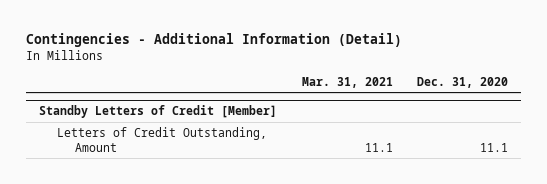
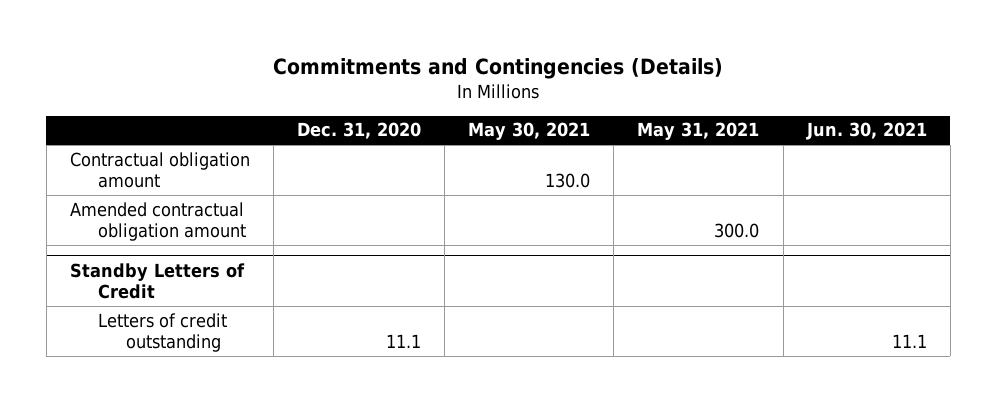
- Contingencies - Additional Information (Detail)
+ Commitments and Contingencies (Details)
- | Mar. 31, 2021 | Dec. 31, 2020
+ | Dec. 31, 2020 | May 30, 2021 | May 31, 2021 | Jun. 30, 2021
- Standby Letters of Credit [Member]
- Letters of Credit Outstanding, Amount | 11.1 | 11.1
+ Contractual obligation amount | | 130.0 | |
+ Amended contractual obligation amount | | | 300.0 |
+ Standby Letters of Credit
+ Letters of credit outstanding | 11.1 | | | 11.1

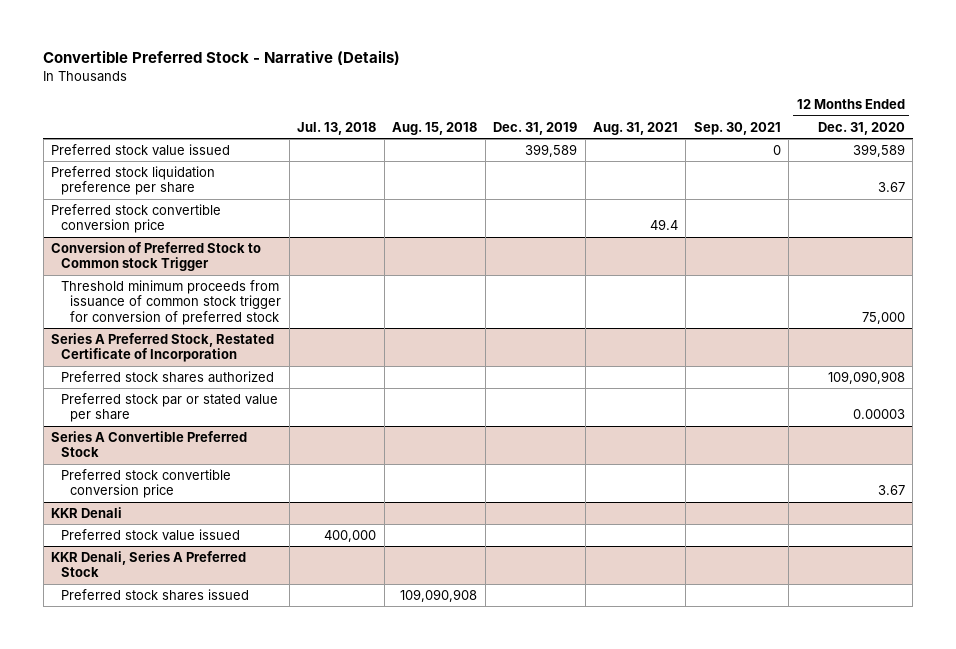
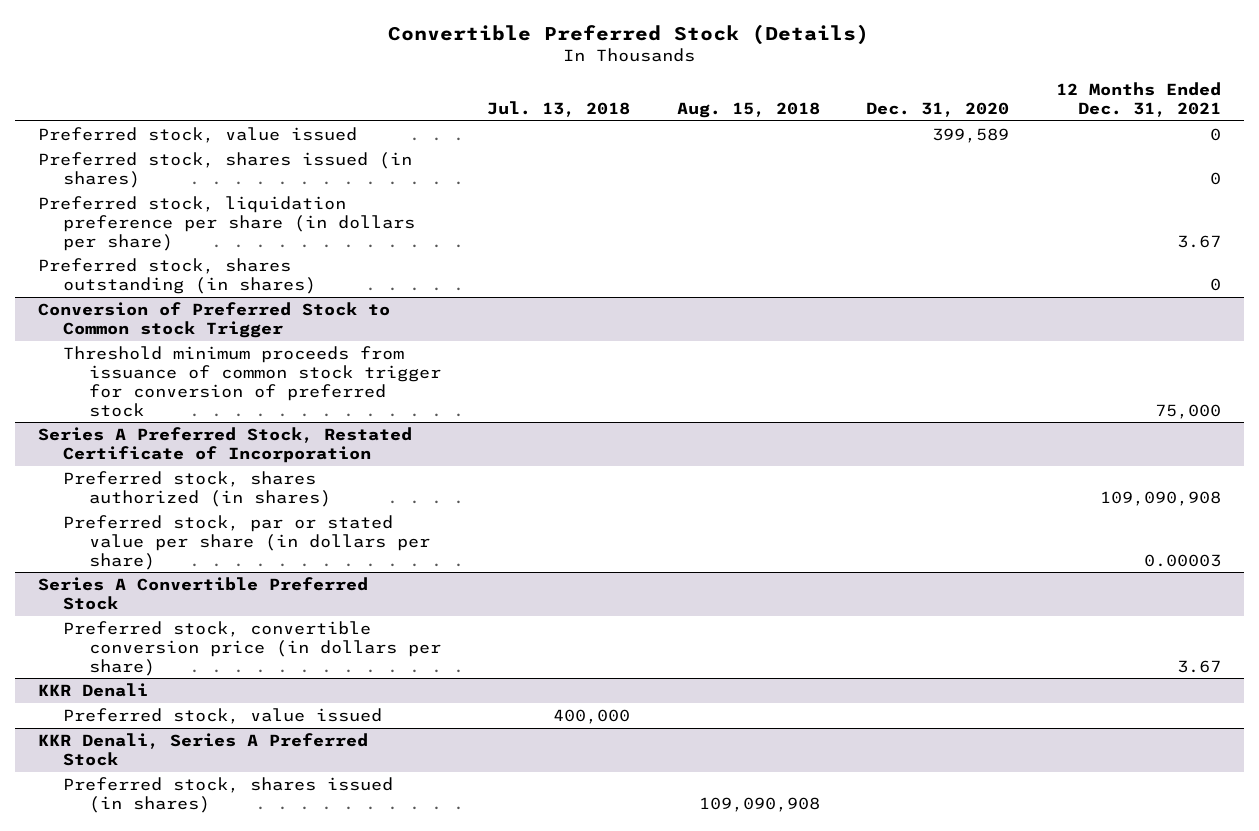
- Convertible Preferred Stock - Narrative (Details)
+ Convertible Preferred Stock (Details)
- | Jul. 13, 2018 | Aug. 15, 2018 | Dec. 31, 2019 | Aug. 31, 2021 | Sep. 30, 2021 | 12 Months Ended Dec. 31, 2020
+ | Jul. 13, 2018 | Aug. 15, 2018 | Dec. 31, 2020 | 12 Months Ended Dec. 31, 2021
- Preferred stock value issued | | | 399,589 | | 0 | 399,589
- Preferred stock liquidation preference per share | | | | | | 3.67
- Preferred stock convertible conversion price | | | | 49.4 | |
+ Preferred stock, value issued | | | 399,589 | 0
+ Preferred stock, shares issued (in shares) | | | | 0
+ Preferred stock, liquidation preference per share (in dollars per share) | | | | 3.67
+ Preferred stock, shares outstanding (in shares) | | | | 0
@ Series A Preferred Stock, Restated Certificate of Incorporation
- Preferred stock shares authorized | | | | | | 109,090,908
- Preferred stock par or stated value per share | | | | | | 0.00003
+ Preferred stock, shares authorized (in shares) | | | | 109,090,908
+ Preferred stock, par or stated value per share (in dollars per share) | | | | 0.00003
@ Series A Convertible Preferred Stock
- Preferred stock convertible conversion price | | | | | | 3.67
+ Preferred stock, convertible conversion price (in dollars per share) | | | | 3.67
@ KKR Denali
- Preferred stock value issued | 400,000 | | | | |
+ Preferred stock, value issued | 400,000 | | |
@ KKR Denali, Series A Preferred Stock
- Preferred stock shares issued | | 109,090,908 | | | |
+ Preferred stock, shares issued (in shares) | | 109,090,908 | |

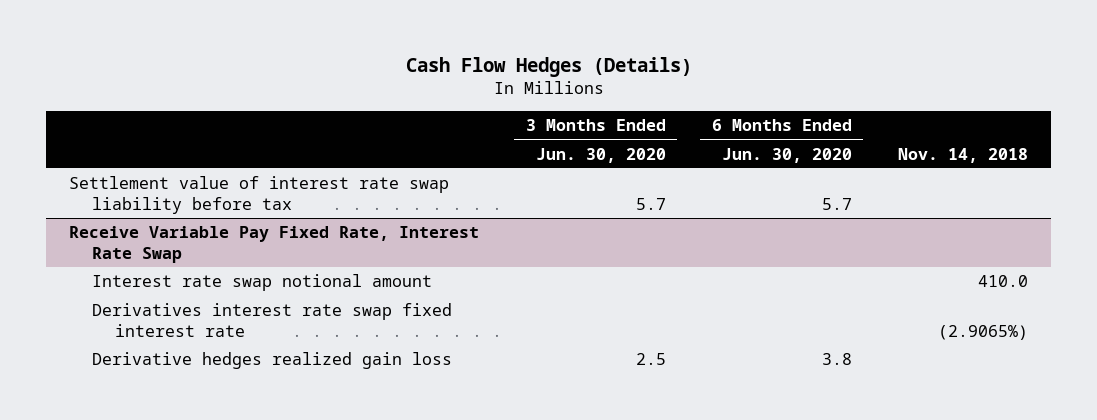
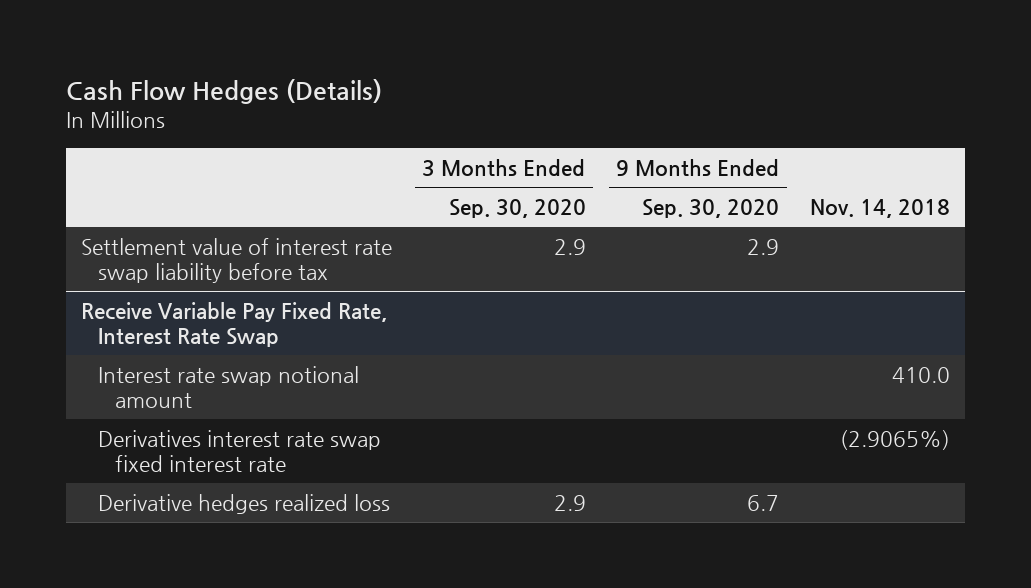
- | 3 Months Ended Jun. 30, 2020 | 6 Months Ended Jun. 30, 2020 | Nov. 14, 2018
+ | 3 Months Ended Sep. 30, 2020 | 9 Months Ended Sep. 30, 2020 | Nov. 14, 2018
@ Receive Variable Pay Fixed Rate, Interest Rate Swap
- Derivative hedges realized gain loss | 2.5 | 3.8 |
+ Derivative hedges realized loss | 2.9 | 6.7 |

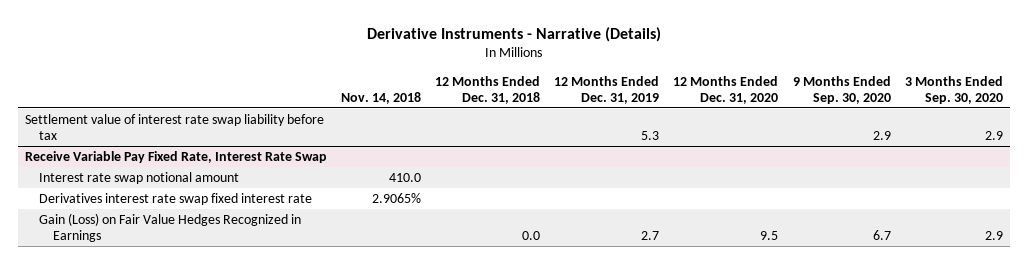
- Cash Flow Hedges (Details)
+ Derivative Instruments - Narrative (Details)
- | 3 Months Ended Sep. 30, 2020 | 9 Months Ended Sep. 30, 2020 | Nov. 14, 2018
+ | Nov. 14, 2018 | 12 Months Ended Dec. 31, 2018 | 12 Months Ended Dec. 31, 2019 | 12 Months Ended Dec. 31, 2020 | 9 Months Ended Sep. 30, 2020 | 3 Months Ended Sep. 30, 2020
@ Receive Variable Pay Fixed Rate, Interest Rate Swap
- Derivatives interest rate swap fixed interest rate | | | (2.9065%)
- Derivative hedges realized loss | 2.9 | 6.7 |
+ Derivatives interest rate swap fixed interest rate | 2.9065% | | | | |
+ Gain (Loss) on Fair Value Hedges Recognized in Earnings | | 0.0 | 2.7 | 9.5 | 6.7 | 2.9

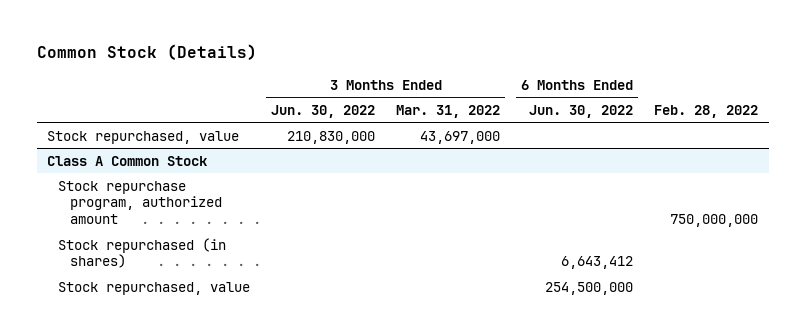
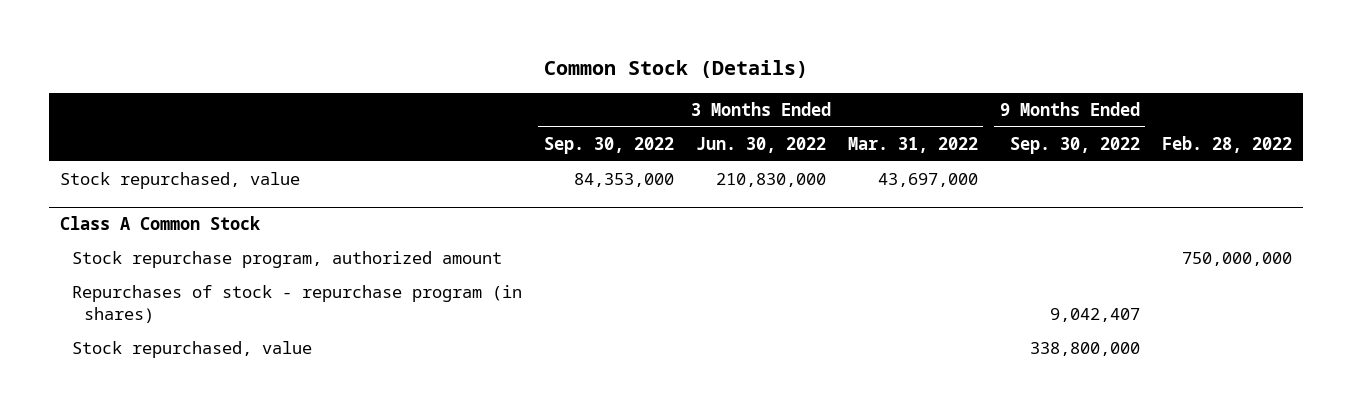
- | 3 Months Ended Jun. 30, 2022 | 3 Months Ended Mar. 31, 2022 | 6 Months Ended Jun. 30, 2022 | Feb. 28, 2022
+ | 3 Months Ended Sep. 30, 2022 | 3 Months Ended Jun. 30, 2022 | 3 Months Ended Mar. 31, 2022 | 9 Months Ended Sep. 30, 2022 | Feb. 28, 2022
@ Class A Common Stock
- Stock repurchased (in shares) | | | 6,643,412 |
+ Repurchases of stock - repurchase program (in shares) | | | | 9,042,407 |

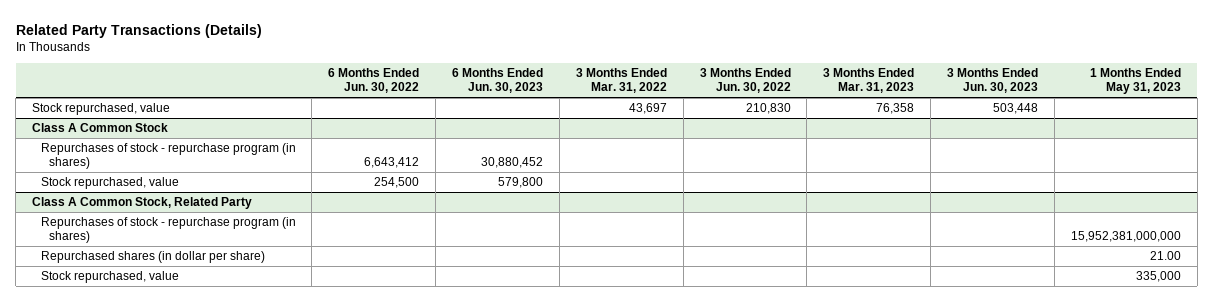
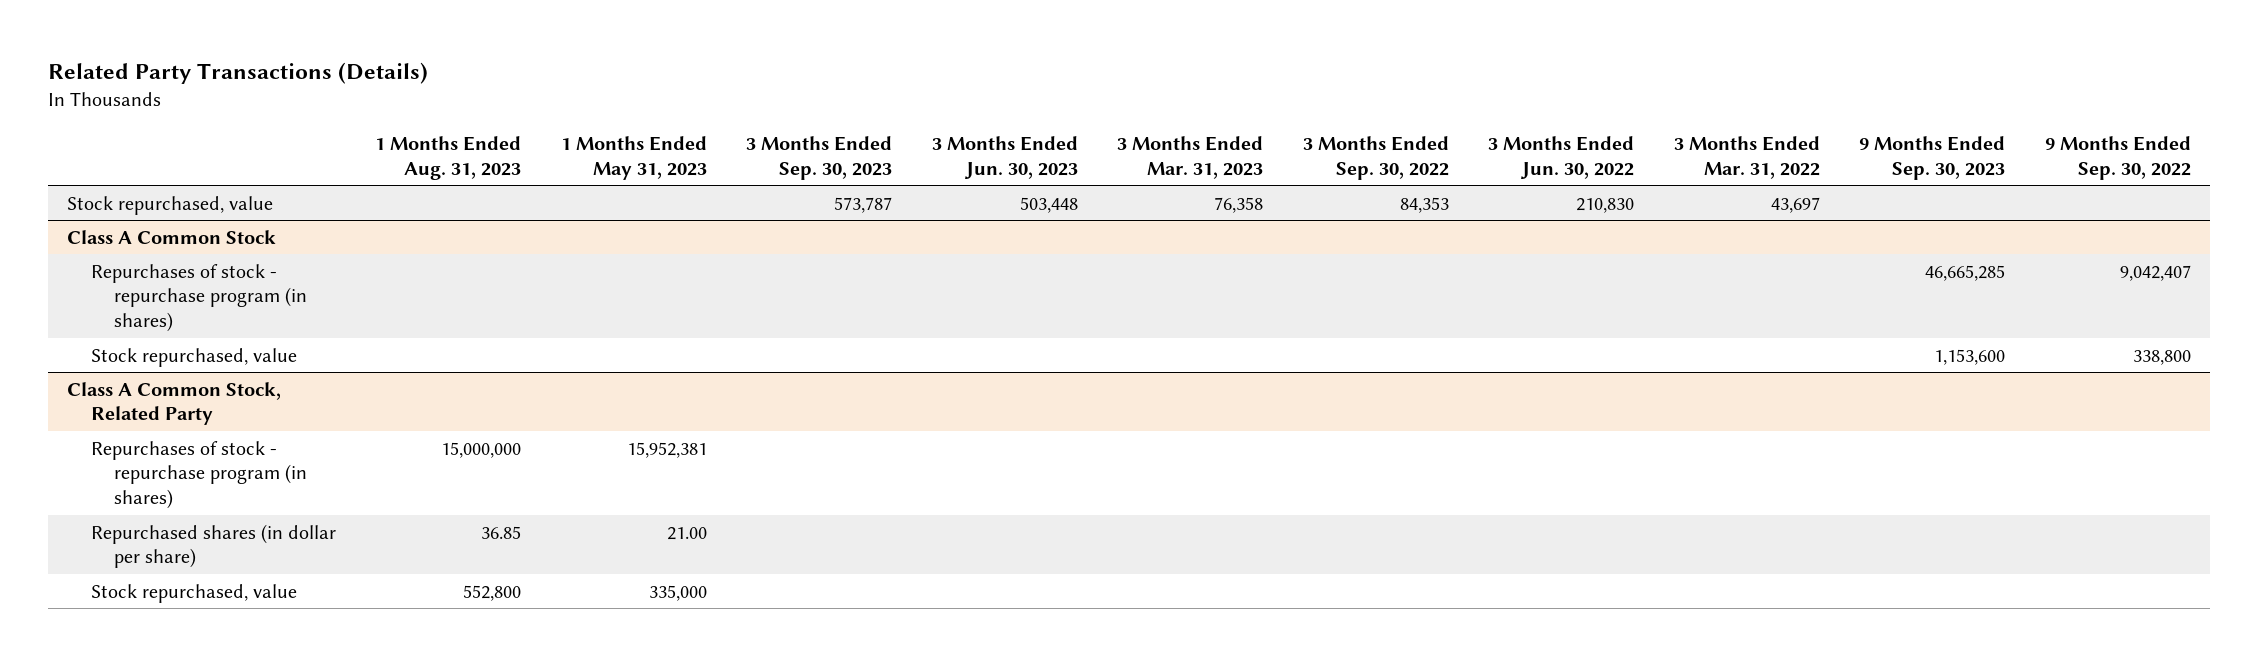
- | 6 Months Ended Jun. 30, 2022 | 6 Months Ended Jun. 30, 2023 | 3 Months Ended Mar. 31, 2022 | 3 Months Ended Jun. 30, 2022 | 3 Months Ended Mar. 31, 2023 | 3 Months Ended Jun. 30, 2023 | 1 Months Ended May 31, 2023
+ | 1 Months Ended Aug. 31, 2023 | 1 Months Ended May 31, 2023 | 3 Months Ended Sep. 30, 2023 | 3 Months Ended Jun. 30, 2023 | 3 Months Ended Mar. 31, 2023 | 3 Months Ended Sep. 30, 2022 | 3 Months Ended Jun. 30, 2022 | 3 Months Ended Mar. 31, 2022 | 9 Months Ended Sep. 30, 2023 | 9 Months Ended Sep. 30, 2022
@ Class A Common Stock, Related Party
- Repurchases of stock - repurchase program (in shares) | | | | | | | 15,952,381,000,000
+ Repurchases of stock - repurchase program (in shares) | 15,000,000 | 15,952,381 | | | | | | | |

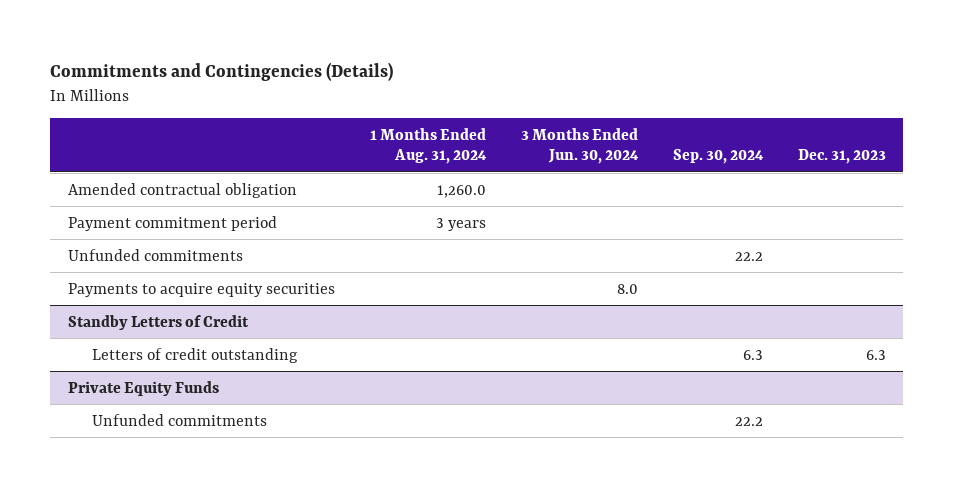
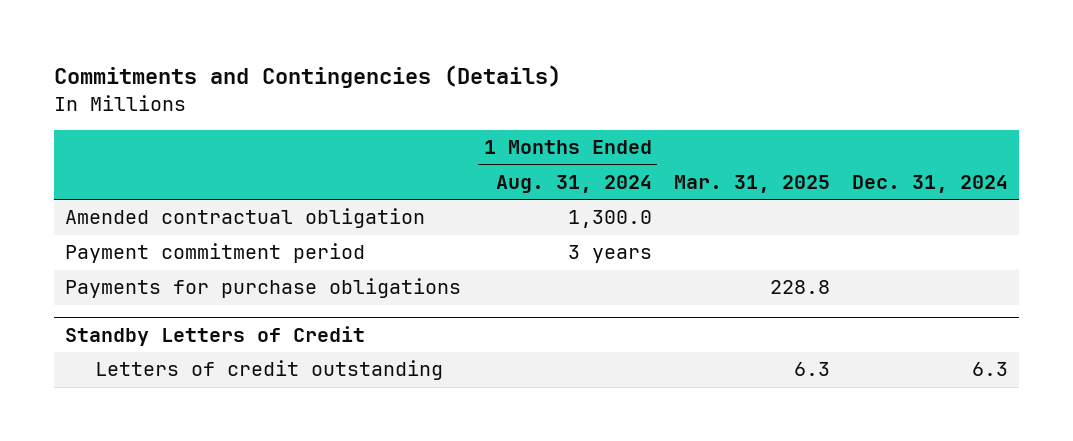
- | 1 Months Ended Aug. 31, 2024 | 3 Months Ended Jun. 30, 2024 | Sep. 30, 2024 | Dec. 31, 2023
+ | 1 Months Ended Aug. 31, 2024 | Mar. 31, 2025 | Dec. 31, 2024
- Amended contractual obligation | 1,260.0 | | |
+ Amended contractual obligation | 1,300.0 | |
- Unfunded commitments | | | 22.2 |
- Payments to acquire equity securities | | 8.0 | |
+ Payments for purchase obligations | | 228.8 |
- Private Equity Funds
- Unfunded commitments | | | 22.2 |

